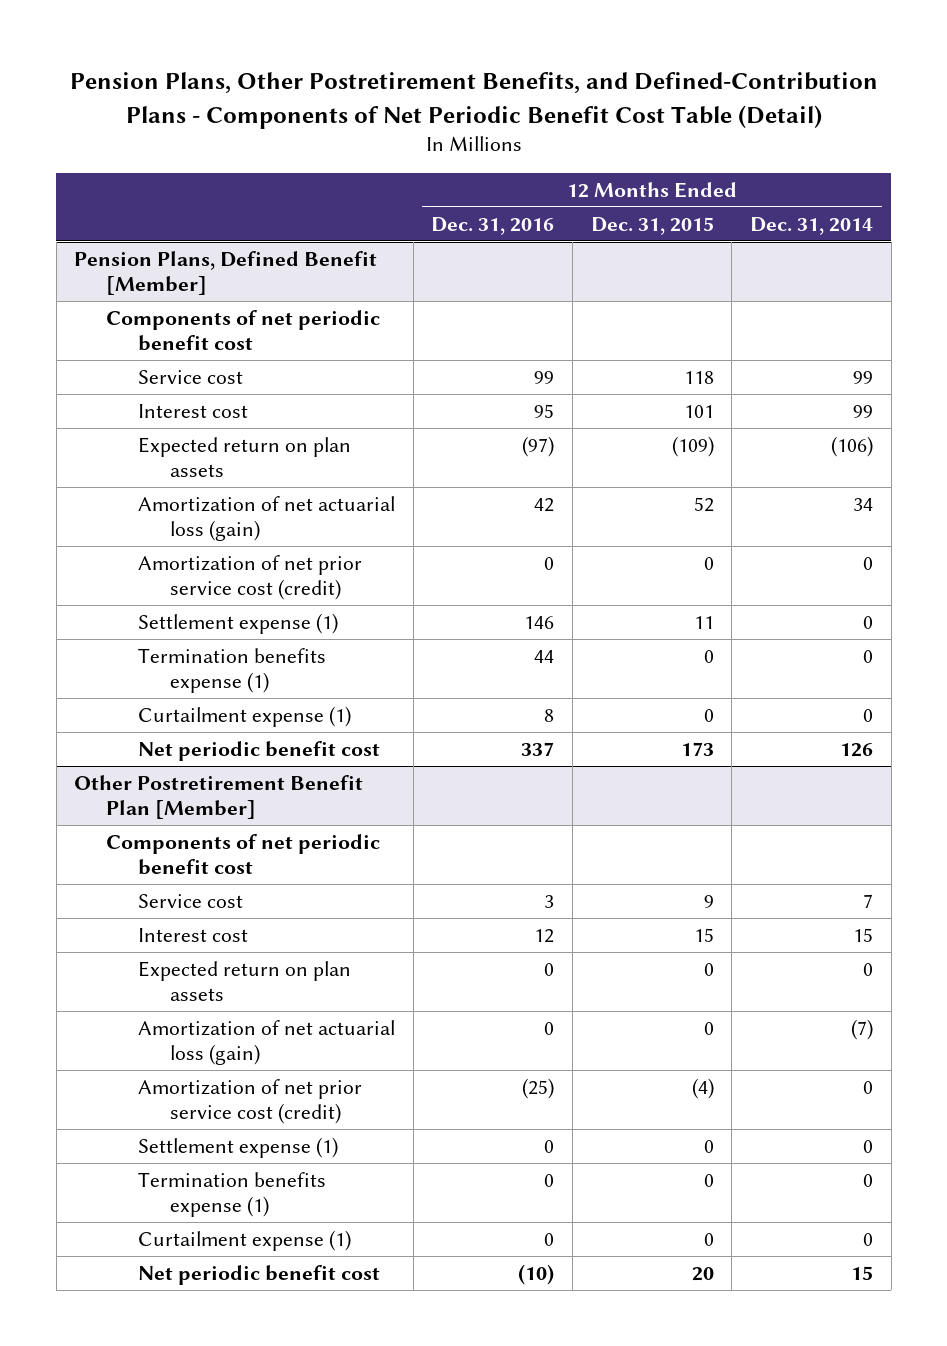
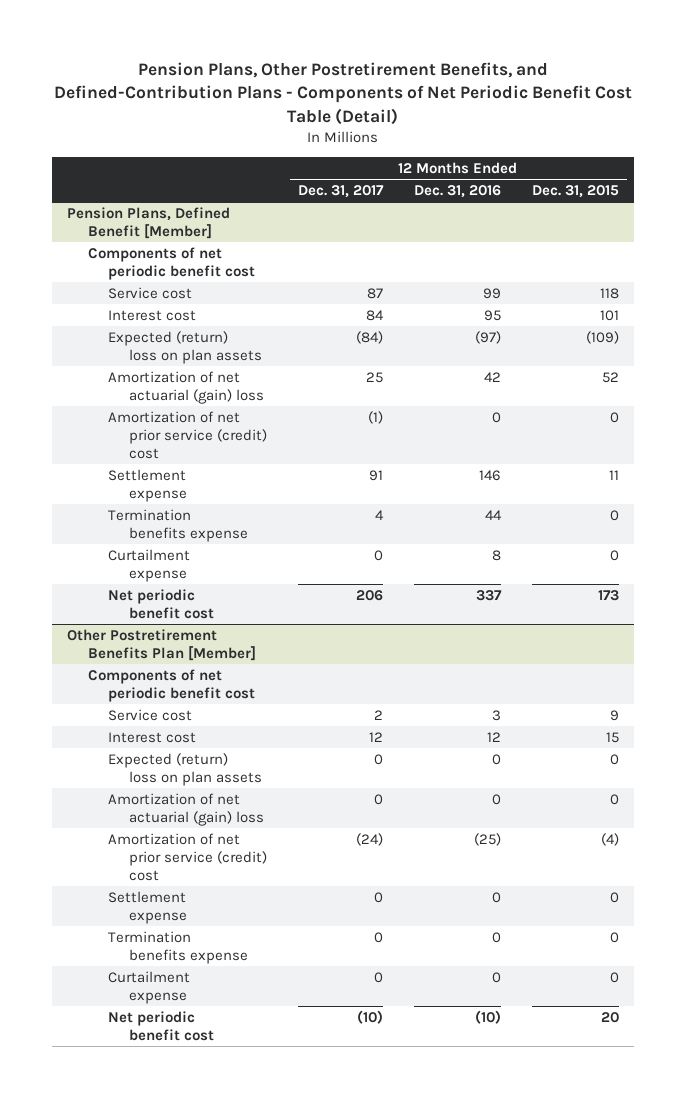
- | 12 Months Ended Dec. 31, 2016 | 12 Months Ended Dec. 31, 2015 | 12 Months Ended Dec. 31, 2014
+ | 12 Months Ended Dec. 31, 2017 | 12 Months Ended Dec. 31, 2016 | 12 Months Ended Dec. 31, 2015
@ Pension Plans, Defined Benefit [Member]
- Expected return on plan assets | (97) | (109) | (106)
- Amortization of net actuarial loss (gain) | 42 | 52 | 34
- Amortization of net prior service cost (credit) | 0 | 0 | 0
- Settlement expense (1) | 146 | 11 | 0
- Termination benefits expense (1) | 44 | 0 | 0
- Curtailment expense (1) | 8 | 0 | 0
+ Expected (return) loss on plan assets | (84) | (97) | (109)
+ Amortization of net actuarial (gain) loss | 25 | 42 | 52
+ Amortization of net prior service (credit) cost | (1) | 0 | 0
+ Settlement expense | 91 | 146 | 11
+ Termination benefits expense | 4 | 44 | 0
+ Curtailment expense | 0 | 8 | 0
- Other Postretirement Benefit Plan [Member]
+ Other Postretirement Benefits Plan [Member]
- Expected return on plan assets | 0 | 0 | 0
- Amortization of net actuarial loss (gain) | 0 | 0 | (7)
- Amortization of net prior service cost (credit) | (25) | (4) | 0
- Settlement expense (1) | 0 | 0 | 0
- Termination benefits expense (1) | 0 | 0 | 0
- Curtailment expense (1) | 0 | 0 | 0
+ Expected (return) loss on plan assets | 0 | 0 | 0
+ Amortization of net actuarial (gain) loss | 0 | 0 | 0
+ Amortization of net prior service (credit) cost | (24) | (25) | (4)
+ Settlement expense | 0 | 0 | 0
+ Termination benefits expense | 0 | 0 | 0
+ Curtailment expense | 0 | 0 | 0

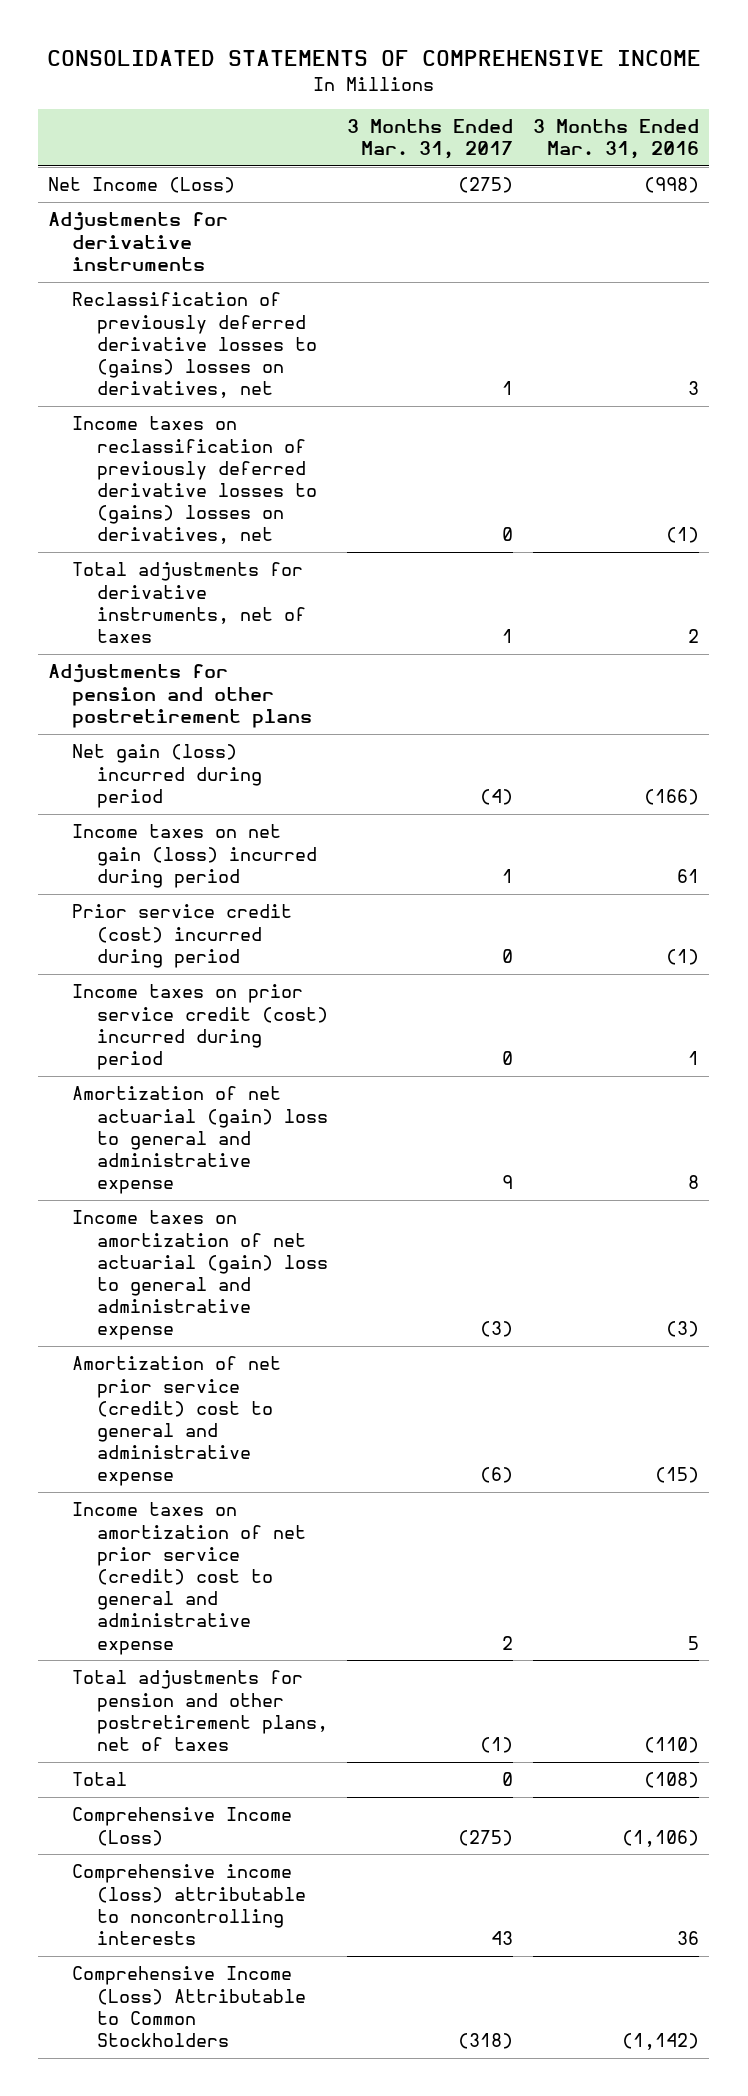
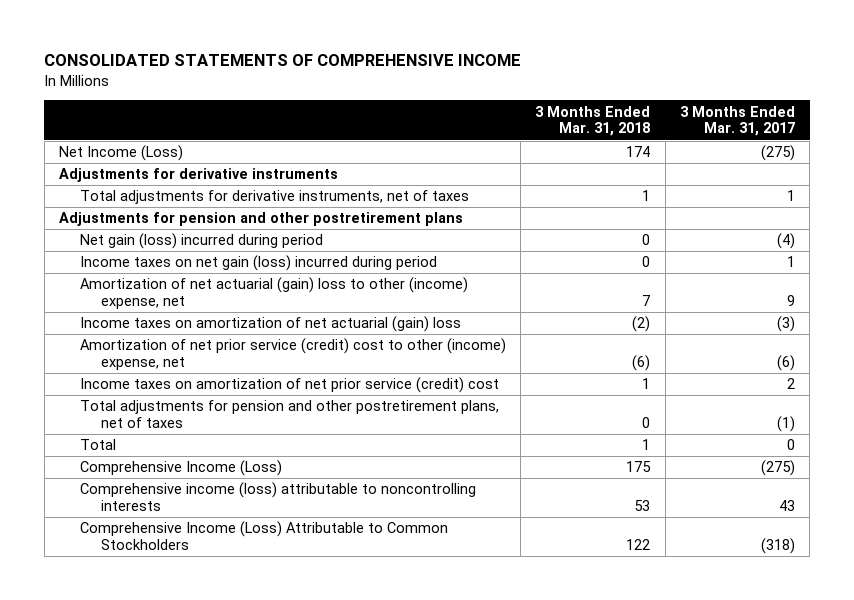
- | 3 Months Ended Mar. 31, 2017 | 3 Months Ended Mar. 31, 2016
+ | 3 Months Ended Mar. 31, 2018 | 3 Months Ended Mar. 31, 2017
- Reclassification of previously deferred derivative losses to (gains) losses on derivatives, net | 1 | 3
- Income taxes on reclassification of previously deferred derivative losses to (gains) losses on derivatives, net | 0 | (1)
- Prior service credit (cost) incurred during period | 0 | (1)
- Income taxes on prior service credit (cost) incurred during period | 0 | 1
- Amortization of net actuarial (gain) loss to general and administrative expense | 9 | 8
- Income taxes on amortization of net actuarial (gain) loss to general and administrative expense | (3) | (3)
- Amortization of net prior service (credit) cost to general and administrative expense | (6) | (15)
- Income taxes on amortization of net prior service (credit) cost to general and administrative expense | 2 | 5
+ Amortization of net actuarial (gain) loss to other (income) expense, net | 7 | 9
+ Income taxes on amortization of net actuarial (gain) loss | (2) | (3)
+ Amortization of net prior service (credit) cost to other (income) expense, net | (6) | (6)
+ Income taxes on amortization of net prior service (credit) cost | 1 | 2

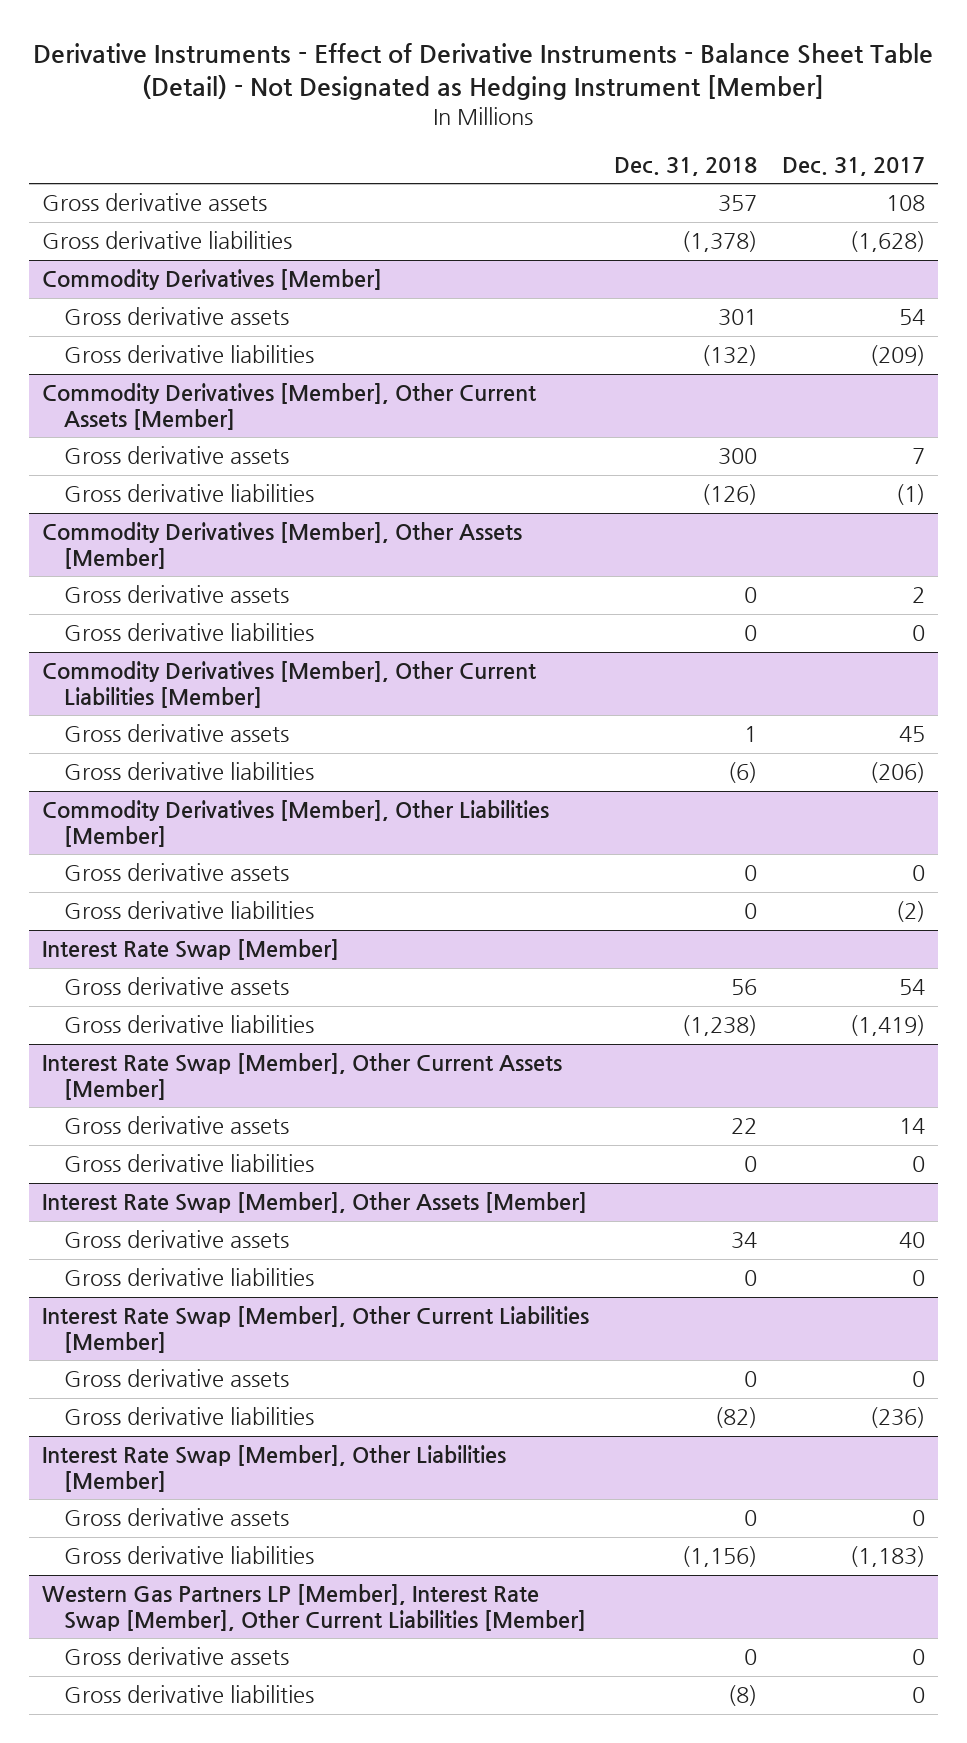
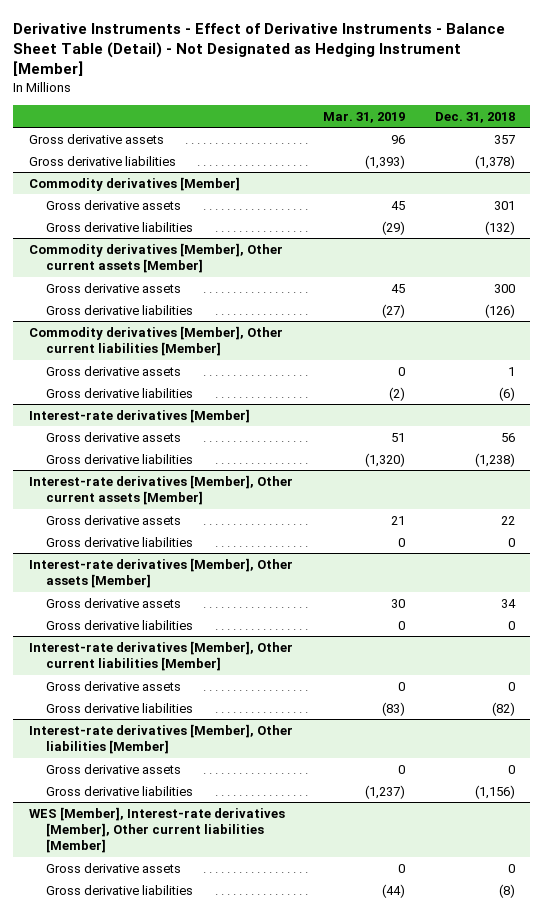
- | Dec. 31, 2018 | Dec. 31, 2017
+ | Mar. 31, 2019 | Dec. 31, 2018
- Commodity Derivatives [Member]
+ Commodity derivatives [Member]
- Commodity Derivatives [Member], Other Current Assets [Member]
+ Commodity derivatives [Member], Other current assets [Member]
- Commodity Derivatives [Member], Other Assets [Member]
- Gross derivative assets | 0 | 2
- Gross derivative liabilities | 0 | 0
- Commodity Derivatives [Member], Other Current Liabilities [Member]
+ Commodity derivatives [Member], Other current liabilities [Member]
- Commodity Derivatives [Member], Other Liabilities [Member]
- Gross derivative assets | 0 | 0
- Gross derivative liabilities | 0 | (2)
- Interest Rate Swap [Member]
+ Interest-rate derivatives [Member]
- Interest Rate Swap [Member], Other Current Assets [Member]
+ Interest-rate derivatives [Member], Other current assets [Member]
- Interest Rate Swap [Member], Other Assets [Member]
+ Interest-rate derivatives [Member], Other assets [Member]
- Interest Rate Swap [Member], Other Current Liabilities [Member]
+ Interest-rate derivatives [Member], Other current liabilities [Member]
- Interest Rate Swap [Member], Other Liabilities [Member]
+ Interest-rate derivatives [Member], Other liabilities [Member]
- Western Gas Partners LP [Member], Interest Rate Swap [Member], Other Current Liabilities [Member]
+ WES [Member], Interest-rate derivatives [Member], Other current liabilities [Member]

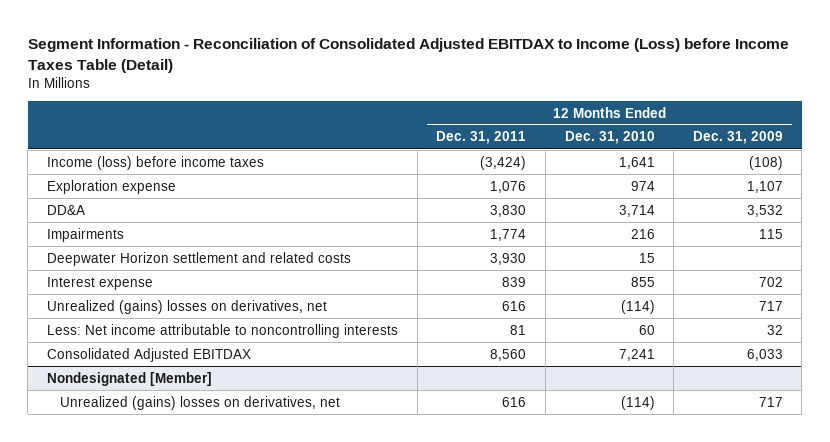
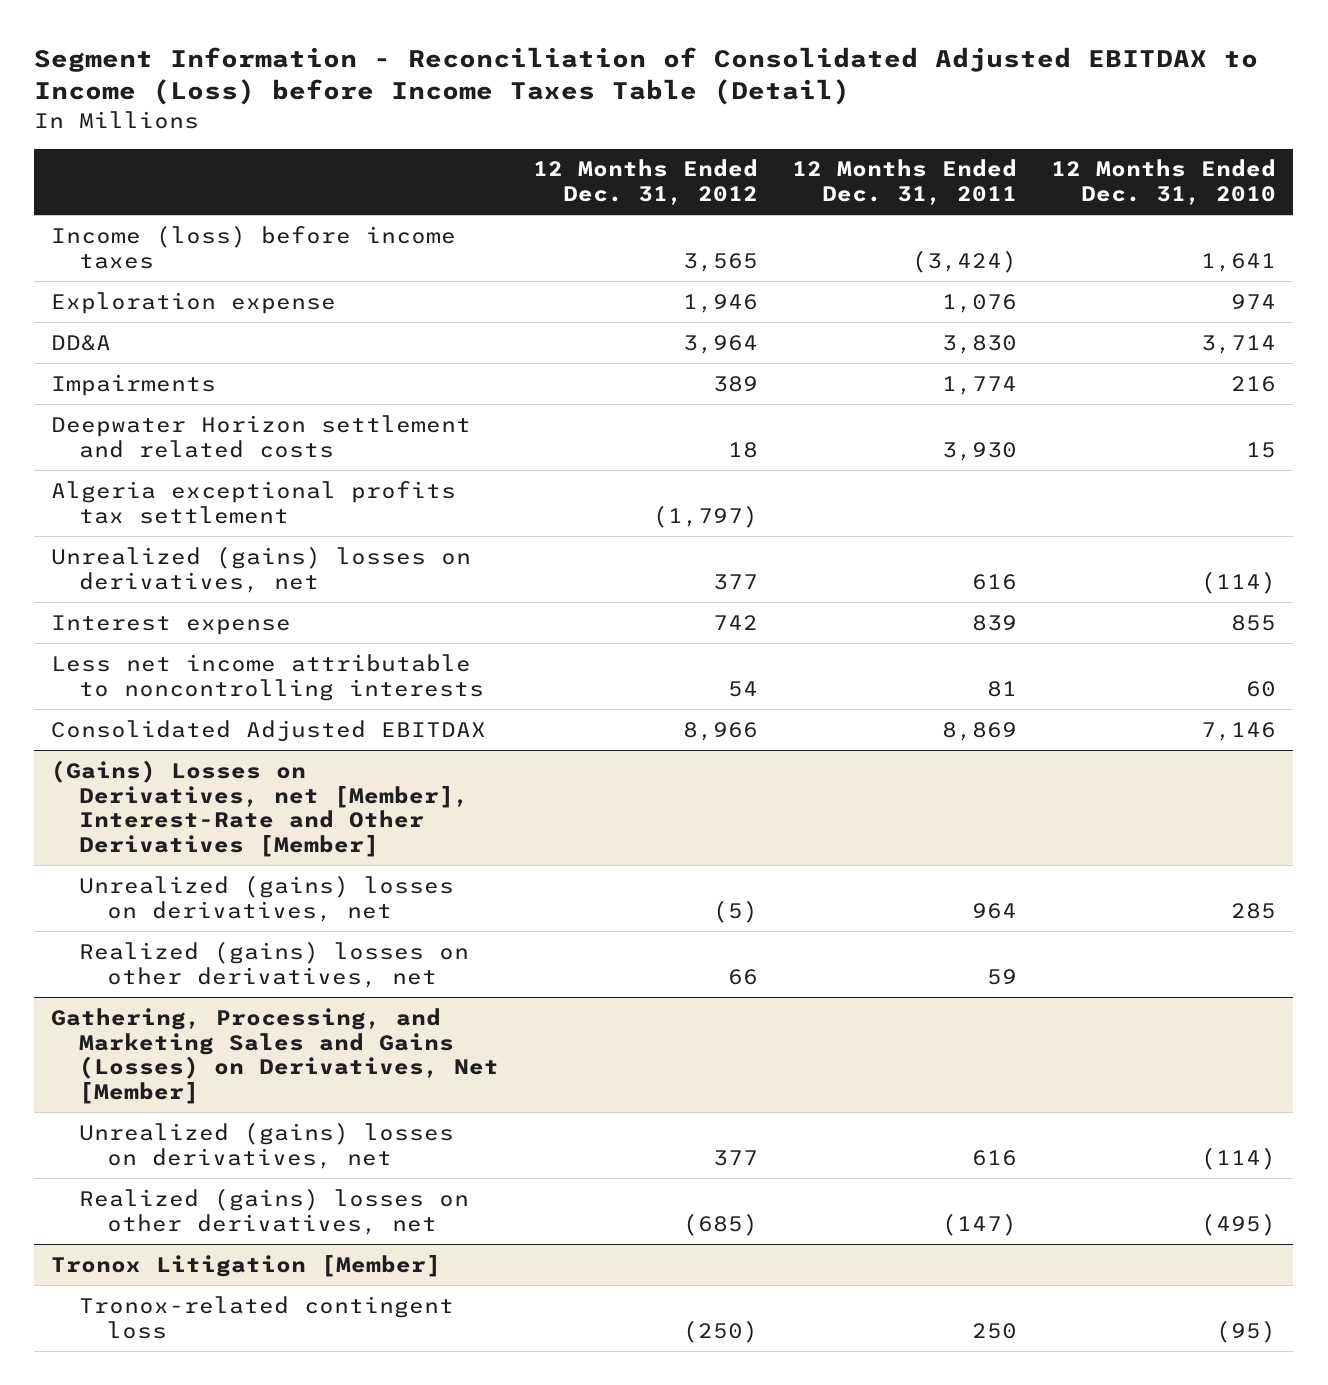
- | 12 Months Ended Dec. 31, 2011 | 12 Months Ended Dec. 31, 2010 | 12 Months Ended Dec. 31, 2009
+ | 12 Months Ended Dec. 31, 2012 | 12 Months Ended Dec. 31, 2011 | 12 Months Ended Dec. 31, 2010
+ Algeria exceptional profits tax settlement | (1,797) | |
- Less: Net income attributable to noncontrolling interests | 81 | 60 | 32
- Consolidated Adjusted EBITDAX | 8,560 | 7,241 | 6,033
- Nondesignated [Member]
moved down: Interest expense | 742 | 839 | 855
+ Less net income attributable to noncontrolling interests | 54 | 81 | 60
+ Consolidated Adjusted EBITDAX | 8,966 | 8,869 | 7,146
+ (Gains) Losses on Derivatives, net [Member], Interest-Rate and Other Derivatives [Member]
+ Unrealized (gains) losses on derivatives, net | (5) | 964 | 285
+ Realized (gains) losses on other derivatives, net | 66 | 59 |
+ Gathering, Processing, and Marketing Sales and Gains (Losses) on Derivatives, Net [Member]
+ Realized (gains) losses on other derivatives, net | (685) | (147) | (495)
+ Tronox Litigation [Member]
+ Tronox-related contingent loss | (250) | 250 | (95)

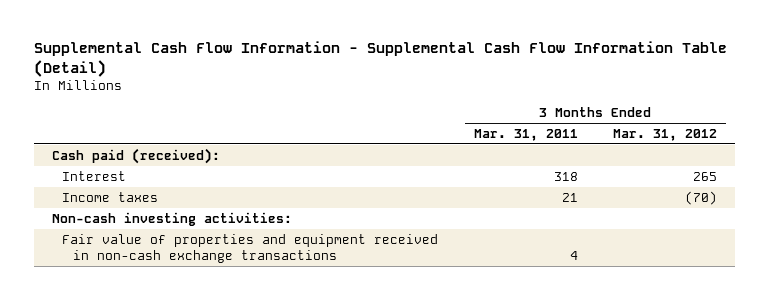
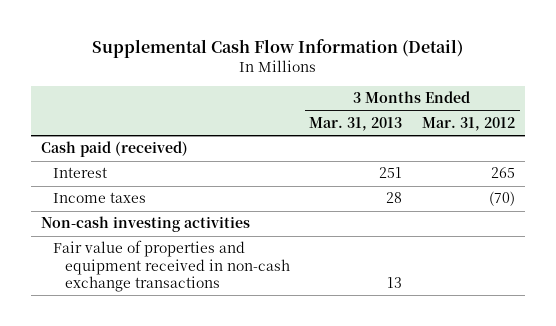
- Supplemental Cash Flow Information - Supplemental Cash Flow Information Table (Detail)
+ Supplemental Cash Flow Information (Detail)
- | 3 Months Ended Mar. 31, 2011 | 3 Months Ended Mar. 31, 2012
+ | 3 Months Ended Mar. 31, 2013 | 3 Months Ended Mar. 31, 2012
- Cash paid (received):
+ Cash paid (received)
- Non-cash investing activities:
+ Non-cash investing activities

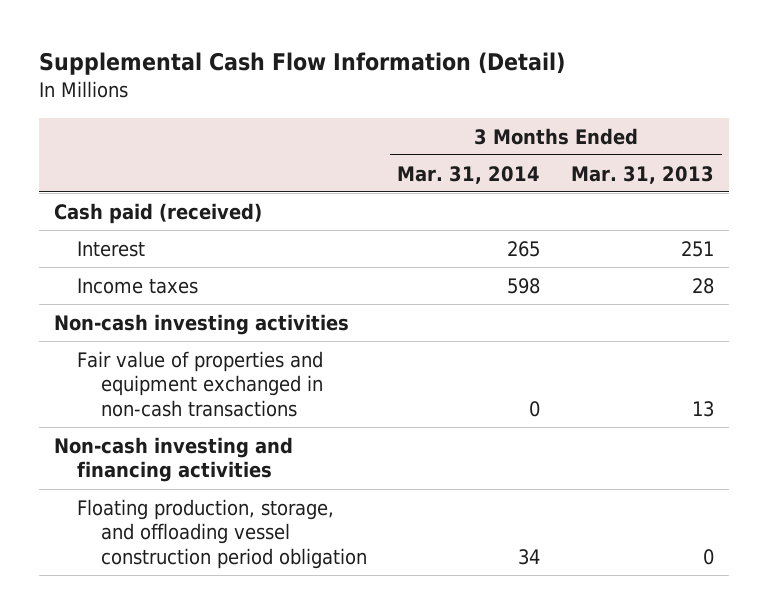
- | 3 Months Ended Mar. 31, 2013 | 3 Months Ended Mar. 31, 2012
+ | 3 Months Ended Mar. 31, 2014 | 3 Months Ended Mar. 31, 2013
- Fair value of properties and equipment received in non-cash exchange transactions | 13 |
+ Fair value of properties and equipment exchanged in non-cash transactions | 0 | 13
+ Non-cash investing and financing activities
+ Floating production, storage, and offloading vessel construction period obligation | 34 | 0

